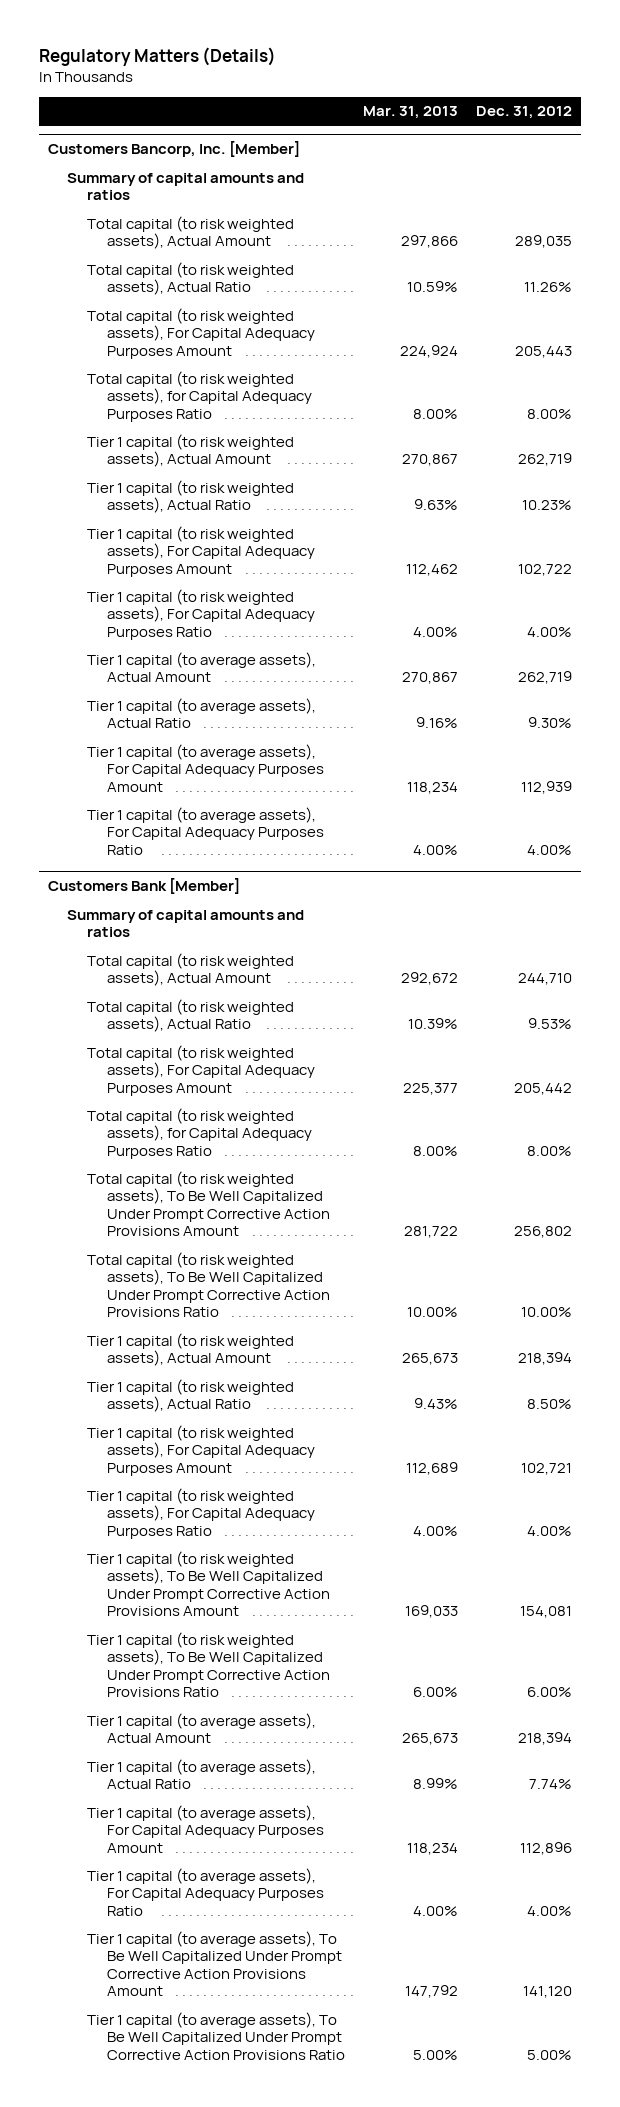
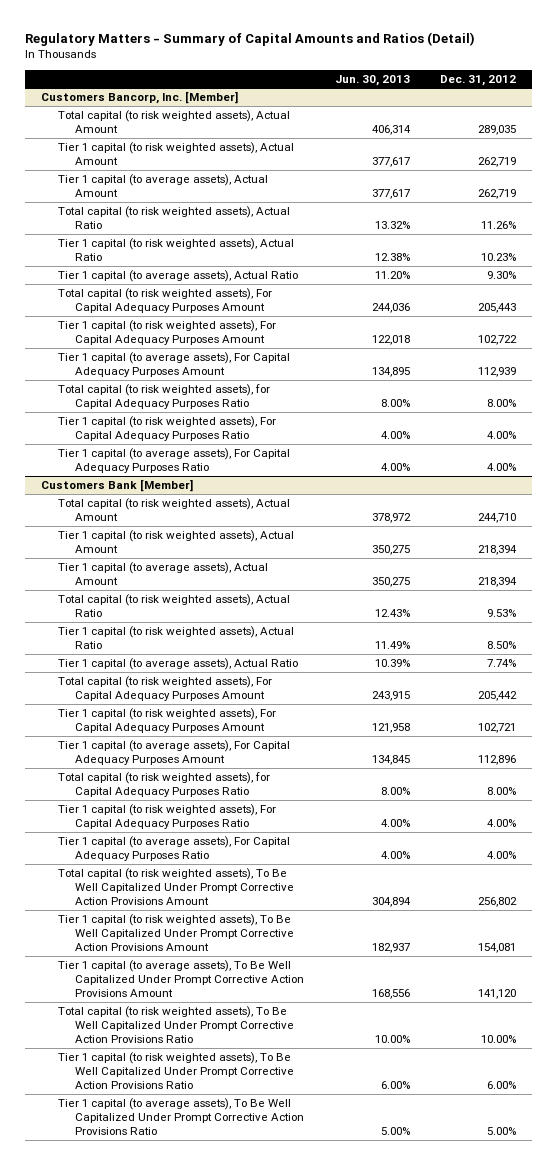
- Regulatory Matters (Details)
+ Regulatory Matters - Summary of Capital Amounts and Ratios (Detail)
- | Mar. 31, 2013 | Dec. 31, 2012
+ | Jun. 30, 2013 | Dec. 31, 2012
@ Customers Bancorp, Inc. [Member]
- Summary of capital amounts and ratios
moved down: Total capital (to risk weighted assets), Actual Ratio | 13.32% | 11.26%
moved down: Tier 1 capital (to risk weighted assets), Actual Ratio | 12.38% | 10.23%
moved down: Total capital (to risk weighted assets), For Capital Adequacy Purposes Amount | 244,036 | 205,443
moved down: Tier 1 capital (to risk weighted assets), For Capital Adequacy Purposes Amount | 122,018 | 102,722
moved down: Total capital (to risk weighted assets), for Capital Adequacy Purposes Ratio | 8.00% | 8.00%
moved down: Tier 1 capital (to risk weighted assets), For Capital Adequacy Purposes Ratio | 4.00% | 4.00%
@ Customers Bank [Member]
- Summary of capital amounts and ratios
moved down: Total capital (to risk weighted assets), Actual Ratio | 12.43% | 9.53%
moved down: Tier 1 capital (to risk weighted assets), Actual Ratio | 11.49% | 8.50%
moved down: Total capital (to risk weighted assets), For Capital Adequacy Purposes Amount | 243,915 | 205,442
moved down: Tier 1 capital (to risk weighted assets), For Capital Adequacy Purposes Amount | 121,958 | 102,721
moved down: Total capital (to risk weighted assets), for Capital Adequacy Purposes Ratio | 8.00% | 8.00%
moved down: Tier 1 capital (to risk weighted assets), For Capital Adequacy Purposes Ratio | 4.00% | 4.00%
moved down: Total capital (to risk weighted assets), To Be Well Capitalized Under Prompt Corrective Action Provisions Amount | 304,894 | 256,802
moved down: Tier 1 capital (to risk weighted assets), To Be Well Capitalized Under Prompt Corrective Action Provisions Amount | 182,937 | 154,081
moved down: Total capital (to risk weighted assets), To Be Well Capitalized Under Prompt Corrective Action Provisions Ratio | 10.00% | 10.00%
moved down: Tier 1 capital (to risk weighted assets), To Be Well Capitalized Under Prompt Corrective Action Provisions Ratio | 6.00% | 6.00%

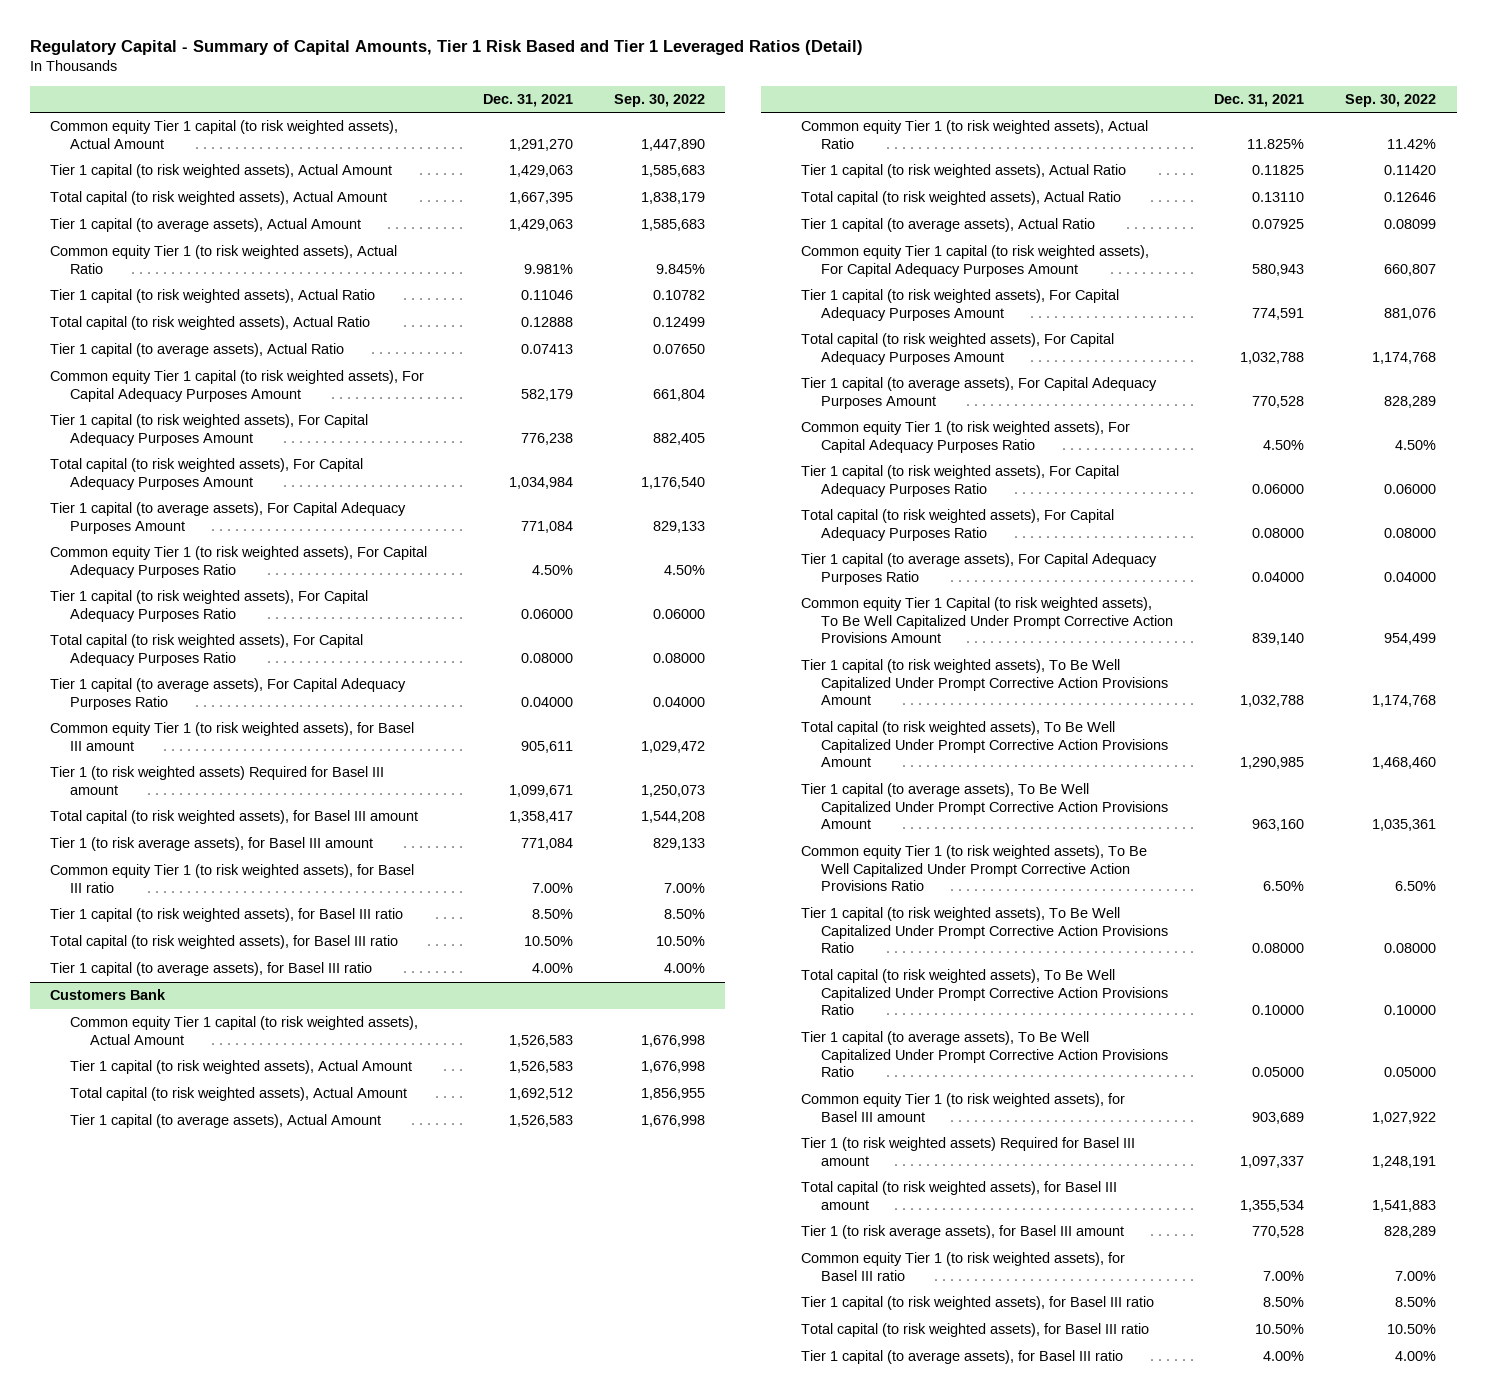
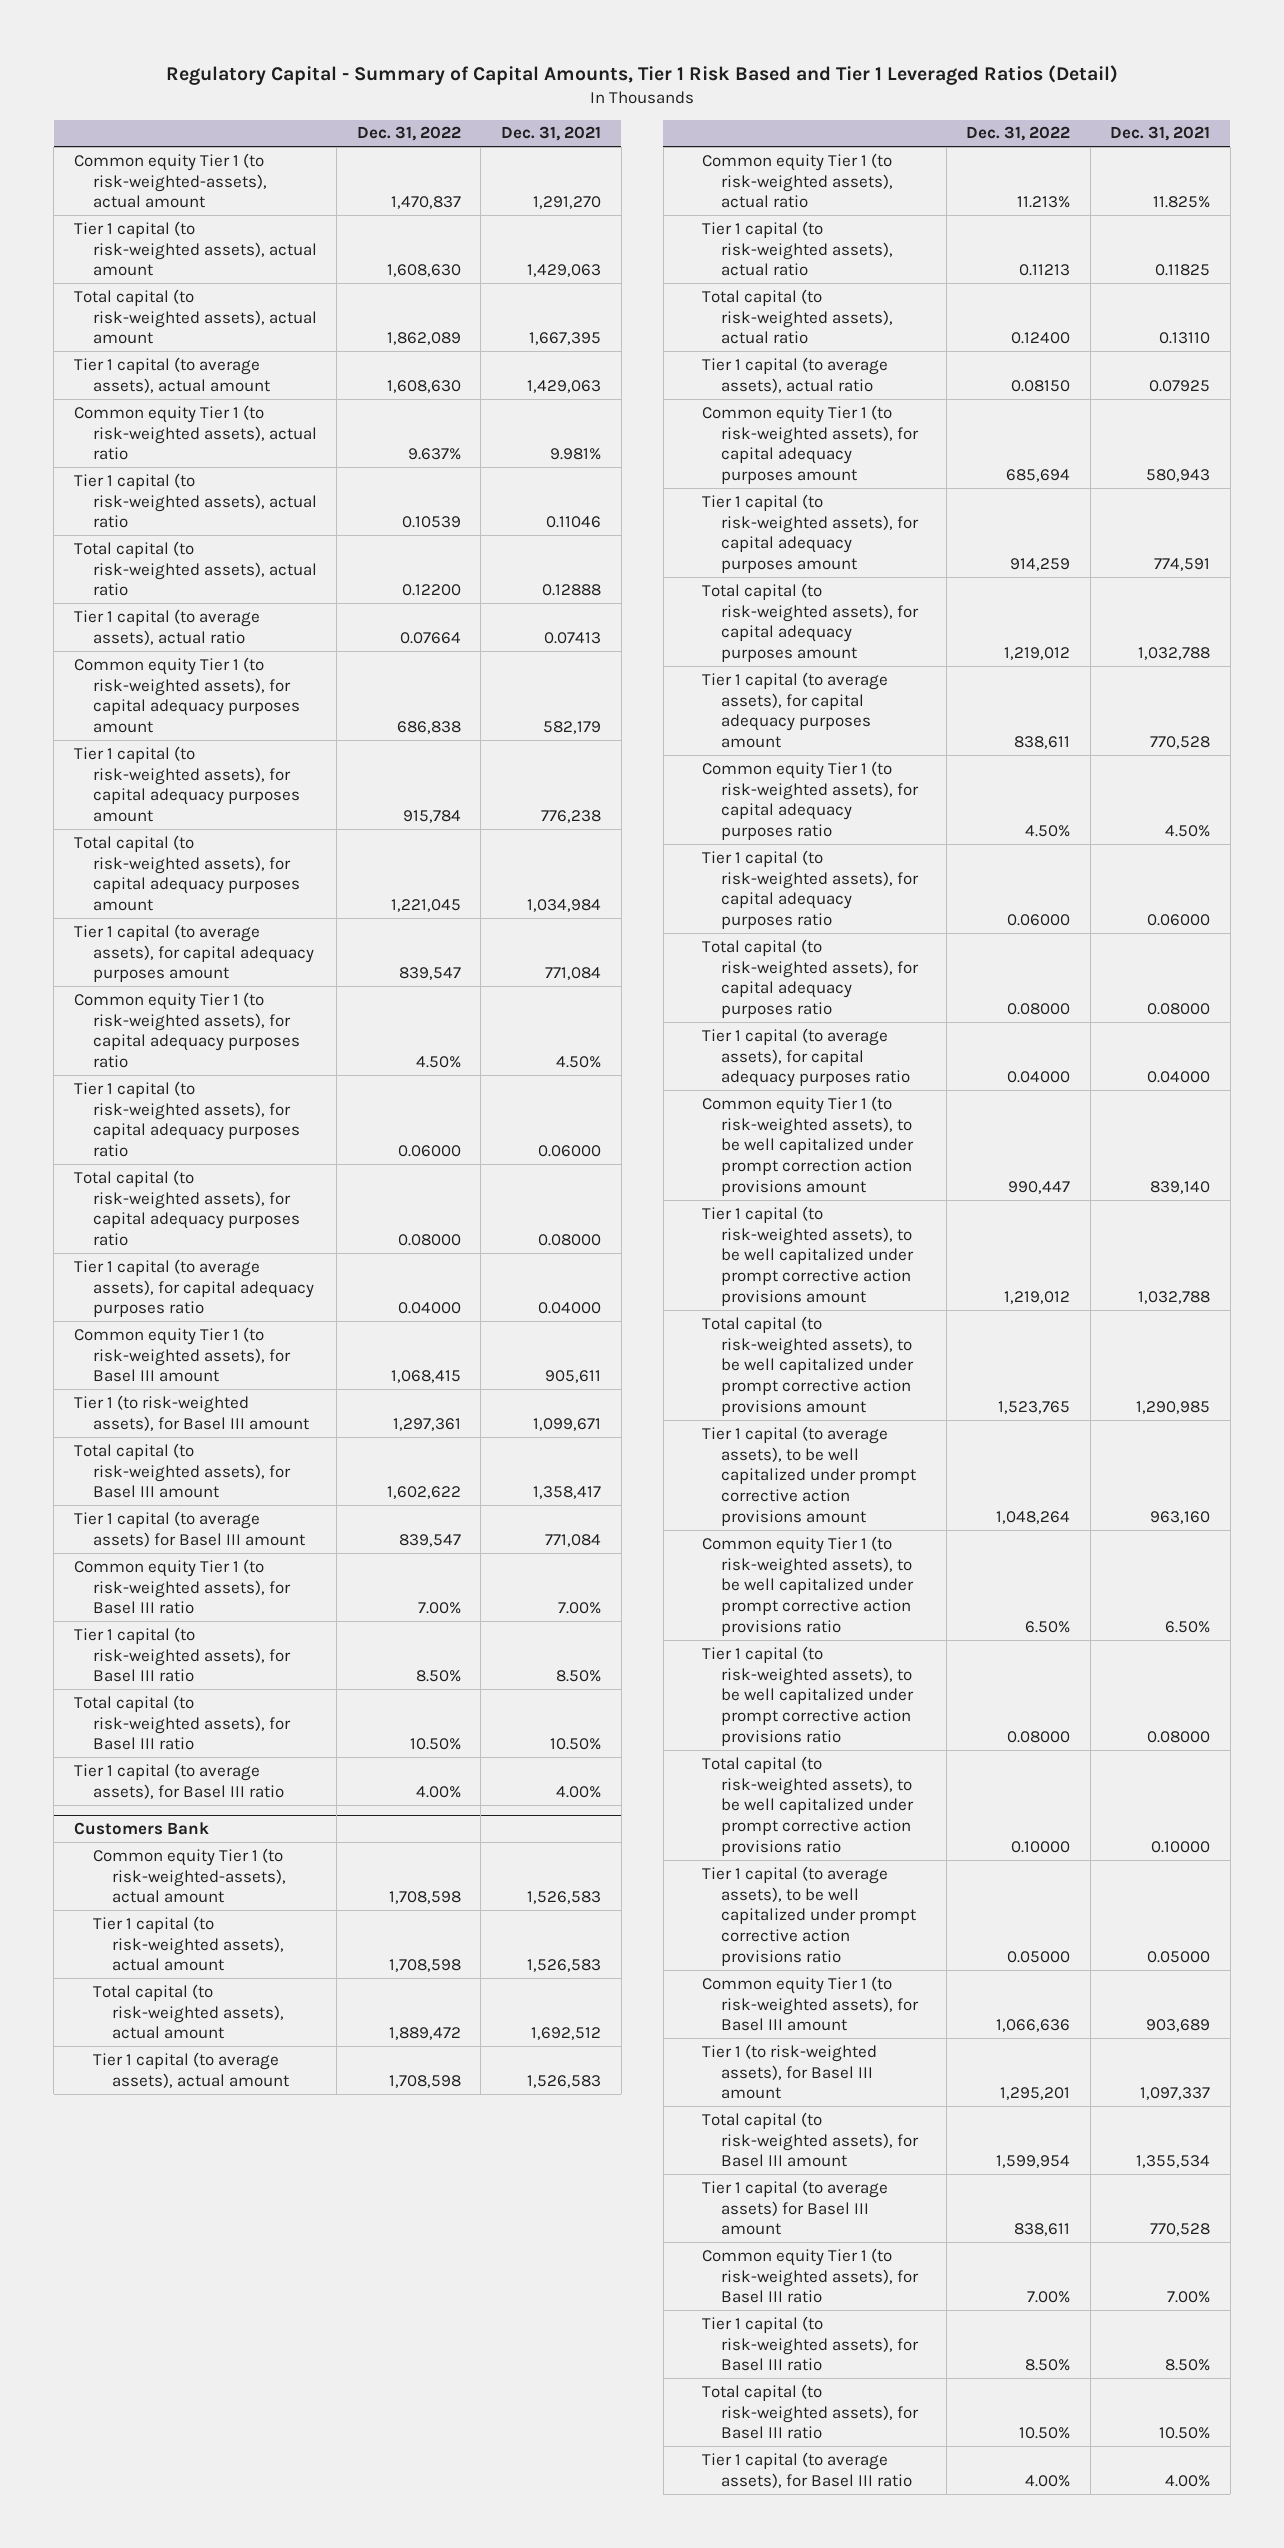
- | Dec. 31, 2021 | Sep. 30, 2022
+ | Dec. 31, 2022 | Dec. 31, 2021
- Common equity Tier 1 capital (to risk weighted assets), Actual Amount | 1,291,270 | 1,447,890
- Tier 1 capital (to risk weighted assets), Actual Amount | 1,429,063 | 1,585,683
- Total capital (to risk weighted assets), Actual Amount | 1,667,395 | 1,838,179
- Tier 1 capital (to average assets), Actual Amount | 1,429,063 | 1,585,683
- Common equity Tier 1 (to risk weighted assets), Actual Ratio | 9.981% | 9.845%
- Tier 1 capital (to risk weighted assets), Actual Ratio | 0.11046 | 0.10782
- Total capital (to risk weighted assets), Actual Ratio | 0.12888 | 0.12499
- Tier 1 capital (to average assets), Actual Ratio | 0.07413 | 0.07650
- Common equity Tier 1 capital (to risk weighted assets), For Capital Adequacy Purposes Amount | 582,179 | 661,804
- Tier 1 capital (to risk weighted assets), For Capital Adequacy Purposes Amount | 776,238 | 882,405
- Total capital (to risk weighted assets), For Capital Adequacy Purposes Amount | 1,034,984 | 1,176,540
- Tier 1 capital (to average assets), For Capital Adequacy Purposes Amount | 771,084 | 829,133
- Common equity Tier 1 (to risk weighted assets), For Capital Adequacy Purposes Ratio | 4.50% | 4.50%
- Tier 1 capital (to risk weighted assets), For Capital Adequacy Purposes Ratio | 0.06000 | 0.06000
- Total capital (to risk weighted assets), For Capital Adequacy Purposes Ratio | 0.08000 | 0.08000
- Tier 1 capital (to average assets), For Capital Adequacy Purposes Ratio | 0.04000 | 0.04000
- Common equity Tier 1 (to risk weighted assets), for Basel III amount | 905,611 | 1,029,472
- Tier 1 (to risk weighted assets) Required for Basel III amount | 1,099,671 | 1,250,073
- Total capital (to risk weighted assets), for Basel III amount | 1,358,417 | 1,544,208
- Tier 1 (to risk average assets), for Basel III amount | 771,084 | 829,133
- Common equity Tier 1 (to risk weighted assets), for Basel III ratio | 7.00% | 7.00%
- Tier 1 capital (to risk weighted assets), for Basel III ratio | 8.50% | 8.50%
- Total capital (to risk weighted assets), for Basel III ratio | 10.50% | 10.50%
+ Common equity Tier 1 (to risk-weighted-assets), actual amount | 1,470,837 | 1,291,270
+ Tier 1 capital (to risk-weighted assets), actual amount | 1,608,630 | 1,429,063
+ Total capital (to risk-weighted assets), actual amount | 1,862,089 | 1,667,395
+ Tier 1 capital (to average assets), actual amount | 1,608,630 | 1,429,063
+ Common equity Tier 1 (to risk-weighted assets), actual ratio | 9.637% | 9.981%
+ Tier 1 capital (to risk-weighted assets), actual ratio | 0.10539 | 0.11046
+ Total capital (to risk-weighted assets), actual ratio | 0.12200 | 0.12888
+ Tier 1 capital (to average assets), actual ratio | 0.07664 | 0.07413
+ Common equity Tier 1 (to risk-weighted assets), for capital adequacy purposes amount | 686,838 | 582,179
+ Tier 1 capital (to risk-weighted assets), for capital adequacy purposes amount | 915,784 | 776,238
+ Total capital (to risk-weighted assets), for capital adequacy purposes amount | 1,221,045 | 1,034,984
+ Tier 1 capital (to average assets), for capital adequacy purposes amount | 839,547 | 771,084
+ Common equity Tier 1 (to risk-weighted assets), for capital adequacy purposes ratio | 4.50% | 4.50%
+ Tier 1 capital (to risk-weighted assets), for capital adequacy purposes ratio | 0.06000 | 0.06000
+ Total capital (to risk-weighted assets), for capital adequacy purposes ratio | 0.08000 | 0.08000
+ Tier 1 capital (to average assets), for capital adequacy purposes ratio | 0.04000 | 0.04000
+ Common equity Tier 1 (to risk-weighted assets), for Basel III amount | 1,068,415 | 905,611
+ Tier 1 (to risk-weighted assets), for Basel III amount | 1,297,361 | 1,099,671
+ Total capital (to risk-weighted assets), for Basel III amount | 1,602,622 | 1,358,417
+ Tier 1 capital (to average assets) for Basel III amount | 839,547 | 771,084
+ Common equity Tier 1 (to risk-weighted assets), for Basel III ratio | 7.00% | 7.00%
+ Tier 1 capital (to risk-weighted assets), for Basel III ratio | 8.50% | 8.50%
+ Total capital (to risk-weighted assets), for Basel III ratio | 10.50% | 10.50%
@ Customers Bank
- Common equity Tier 1 capital (to risk weighted assets), Actual Amount | 1,526,583 | 1,676,998
- Tier 1 capital (to risk weighted assets), Actual Amount | 1,526,583 | 1,676,998
- Total capital (to risk weighted assets), Actual Amount | 1,692,512 | 1,856,955
- Tier 1 capital (to average assets), Actual Amount | 1,526,583 | 1,676,998
- Common equity Tier 1 (to risk weighted assets), Actual Ratio | 11.825% | 11.42%
- Tier 1 capital (to risk weighted assets), Actual Ratio | 0.11825 | 0.11420
- Total capital (to risk weighted assets), Actual Ratio | 0.13110 | 0.12646
- Tier 1 capital (to average assets), Actual Ratio | 0.07925 | 0.08099
- Common equity Tier 1 capital (to risk weighted assets), For Capital Adequacy Purposes Amount | 580,943 | 660,807
- Tier 1 capital (to risk weighted assets), For Capital Adequacy Purposes Amount | 774,591 | 881,076
- Total capital (to risk weighted assets), For Capital Adequacy Purposes Amount | 1,032,788 | 1,174,768
- Tier 1 capital (to average assets), For Capital Adequacy Purposes Amount | 770,528 | 828,289
- Common equity Tier 1 (to risk weighted assets), For Capital Adequacy Purposes Ratio | 4.50% | 4.50%
- Tier 1 capital (to risk weighted assets), For Capital Adequacy Purposes Ratio | 0.06000 | 0.06000
- Total capital (to risk weighted assets), For Capital Adequacy Purposes Ratio | 0.08000 | 0.08000
- Tier 1 capital (to average assets), For Capital Adequacy Purposes Ratio | 0.04000 | 0.04000
- Common equity Tier 1 Capital (to risk weighted assets), To Be Well Capitalized Under Prompt Corrective Action Provisions Amount | 839,140 | 954,499
- Tier 1 capital (to risk weighted assets), To Be Well Capitalized Under Prompt Corrective Action Provisions Amount | 1,032,788 | 1,174,768
- Total capital (to risk weighted assets), To Be Well Capitalized Under Prompt Corrective Action Provisions Amount | 1,290,985 | 1,468,460
- Tier 1 capital (to average assets), To Be Well Capitalized Under Prompt Corrective Action Provisions Amount | 963,160 | 1,035,361
- Common equity Tier 1 (to risk weighted assets), To Be Well Capitalized Under Prompt Corrective Action Provisions Ratio | 6.50% | 6.50%
- Tier 1 capital (to risk weighted assets), To Be Well Capitalized Under Prompt Corrective Action Provisions Ratio | 0.08000 | 0.08000
- Total capital (to risk weighted assets), To Be Well Capitalized Under Prompt Corrective Action Provisions Ratio | 0.10000 | 0.10000
- Tier 1 capital (to average assets), To Be Well Capitalized Under Prompt Corrective Action Provisions Ratio | 0.05000 | 0.05000
- Common equity Tier 1 (to risk weighted assets), for Basel III amount | 903,689 | 1,027,922
- Tier 1 (to risk weighted assets) Required for Basel III amount | 1,097,337 | 1,248,191
- Total capital (to risk weighted assets), for Basel III amount | 1,355,534 | 1,541,883
- Tier 1 (to risk average assets), for Basel III amount | 770,528 | 828,289
- Common equity Tier 1 (to risk weighted assets), for Basel III ratio | 7.00% | 7.00%
- Tier 1 capital (to risk weighted assets), for Basel III ratio | 8.50% | 8.50%
- Total capital (to risk weighted assets), for Basel III ratio | 10.50% | 10.50%
+ Common equity Tier 1 (to risk-weighted-assets), actual amount | 1,708,598 | 1,526,583
+ Tier 1 capital (to risk-weighted assets), actual amount | 1,708,598 | 1,526,583
+ Total capital (to risk-weighted assets), actual amount | 1,889,472 | 1,692,512
+ Tier 1 capital (to average assets), actual amount | 1,708,598 | 1,526,583
+ Common equity Tier 1 (to risk-weighted assets), actual ratio | 11.213% | 11.825%
+ Tier 1 capital (to risk-weighted assets), actual ratio | 0.11213 | 0.11825
+ Total capital (to risk-weighted assets), actual ratio | 0.12400 | 0.13110
+ Tier 1 capital (to average assets), actual ratio | 0.08150 | 0.07925
+ Common equity Tier 1 (to risk-weighted assets), for capital adequacy purposes amount | 685,694 | 580,943
+ Tier 1 capital (to risk-weighted assets), for capital adequacy purposes amount | 914,259 | 774,591
+ Total capital (to risk-weighted assets), for capital adequacy purposes amount | 1,219,012 | 1,032,788
+ Tier 1 capital (to average assets), for capital adequacy purposes amount | 838,611 | 770,528
+ Common equity Tier 1 (to risk-weighted assets), for capital adequacy purposes ratio | 4.50% | 4.50%
+ Tier 1 capital (to risk-weighted assets), for capital adequacy purposes ratio | 0.06000 | 0.06000
+ Total capital (to risk-weighted assets), for capital adequacy purposes ratio | 0.08000 | 0.08000
+ Tier 1 capital (to average assets), for capital adequacy purposes ratio | 0.04000 | 0.04000
+ Common equity Tier 1 (to risk-weighted assets), to be well capitalized under prompt correction action provisions amount | 990,447 | 839,140
+ Tier 1 capital (to risk-weighted assets), to be well capitalized under prompt corrective action provisions amount | 1,219,012 | 1,032,788
+ Total capital (to risk-weighted assets), to be well capitalized under prompt corrective action provisions amount | 1,523,765 | 1,290,985
+ Tier 1 capital (to average assets), to be well capitalized under prompt corrective action provisions amount | 1,048,264 | 963,160
+ Common equity Tier 1 (to risk-weighted assets), to be well capitalized under prompt corrective action provisions ratio | 6.50% | 6.50%
+ Tier 1 capital (to risk-weighted assets), to be well capitalized under prompt corrective action provisions ratio | 0.08000 | 0.08000
+ Total capital (to risk-weighted assets), to be well capitalized under prompt corrective action provisions ratio | 0.10000 | 0.10000
+ Tier 1 capital (to average assets), to be well capitalized under prompt corrective action provisions ratio | 0.05000 | 0.05000
+ Common equity Tier 1 (to risk-weighted assets), for Basel III amount | 1,066,636 | 903,689
+ Tier 1 (to risk-weighted assets), for Basel III amount | 1,295,201 | 1,097,337
+ Total capital (to risk-weighted assets), for Basel III amount | 1,599,954 | 1,355,534
+ Tier 1 capital (to average assets) for Basel III amount | 838,611 | 770,528
+ Common equity Tier 1 (to risk-weighted assets), for Basel III ratio | 7.00% | 7.00%
+ Tier 1 capital (to risk-weighted assets), for Basel III ratio | 8.50% | 8.50%
+ Total capital (to risk-weighted assets), for Basel III ratio | 10.50% | 10.50%

